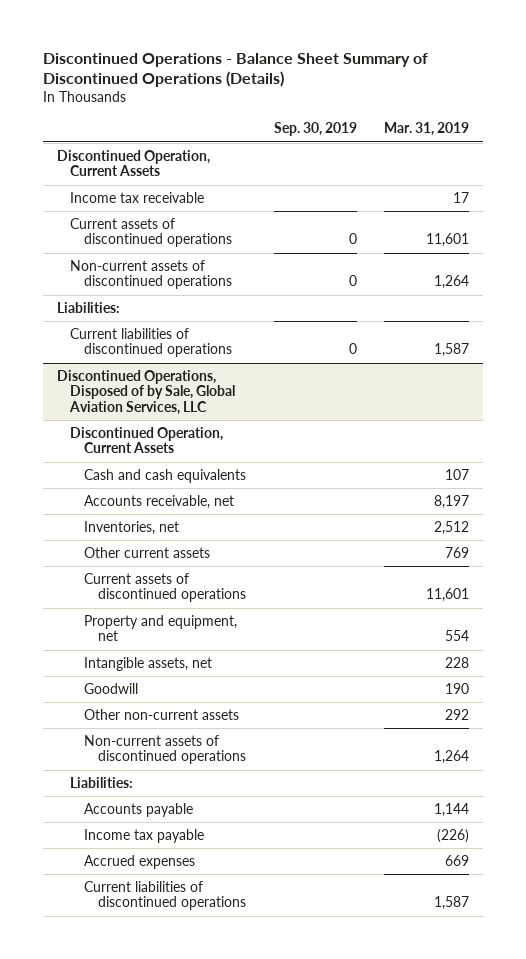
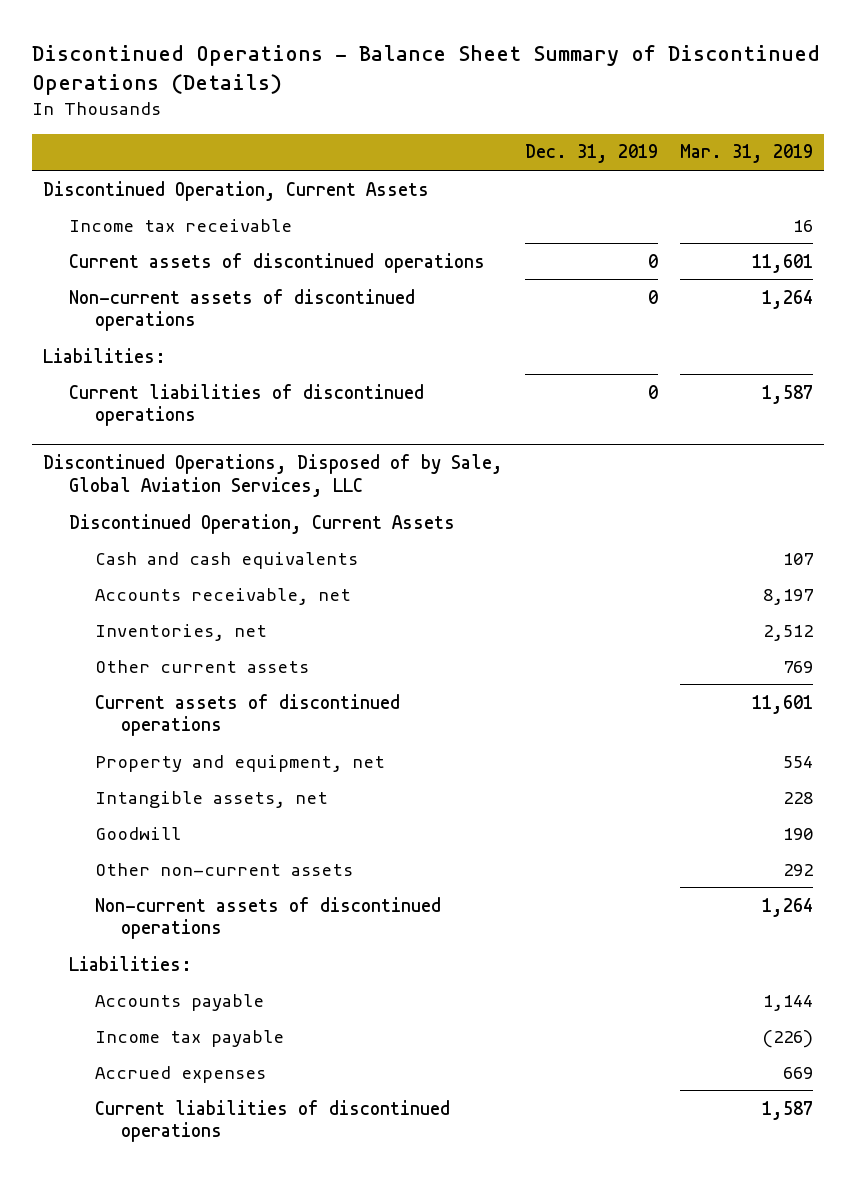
- | Sep. 30, 2019 | Mar. 31, 2019
+ | Dec. 31, 2019 | Mar. 31, 2019
- Income tax receivable | | 17
+ Income tax receivable | | 16

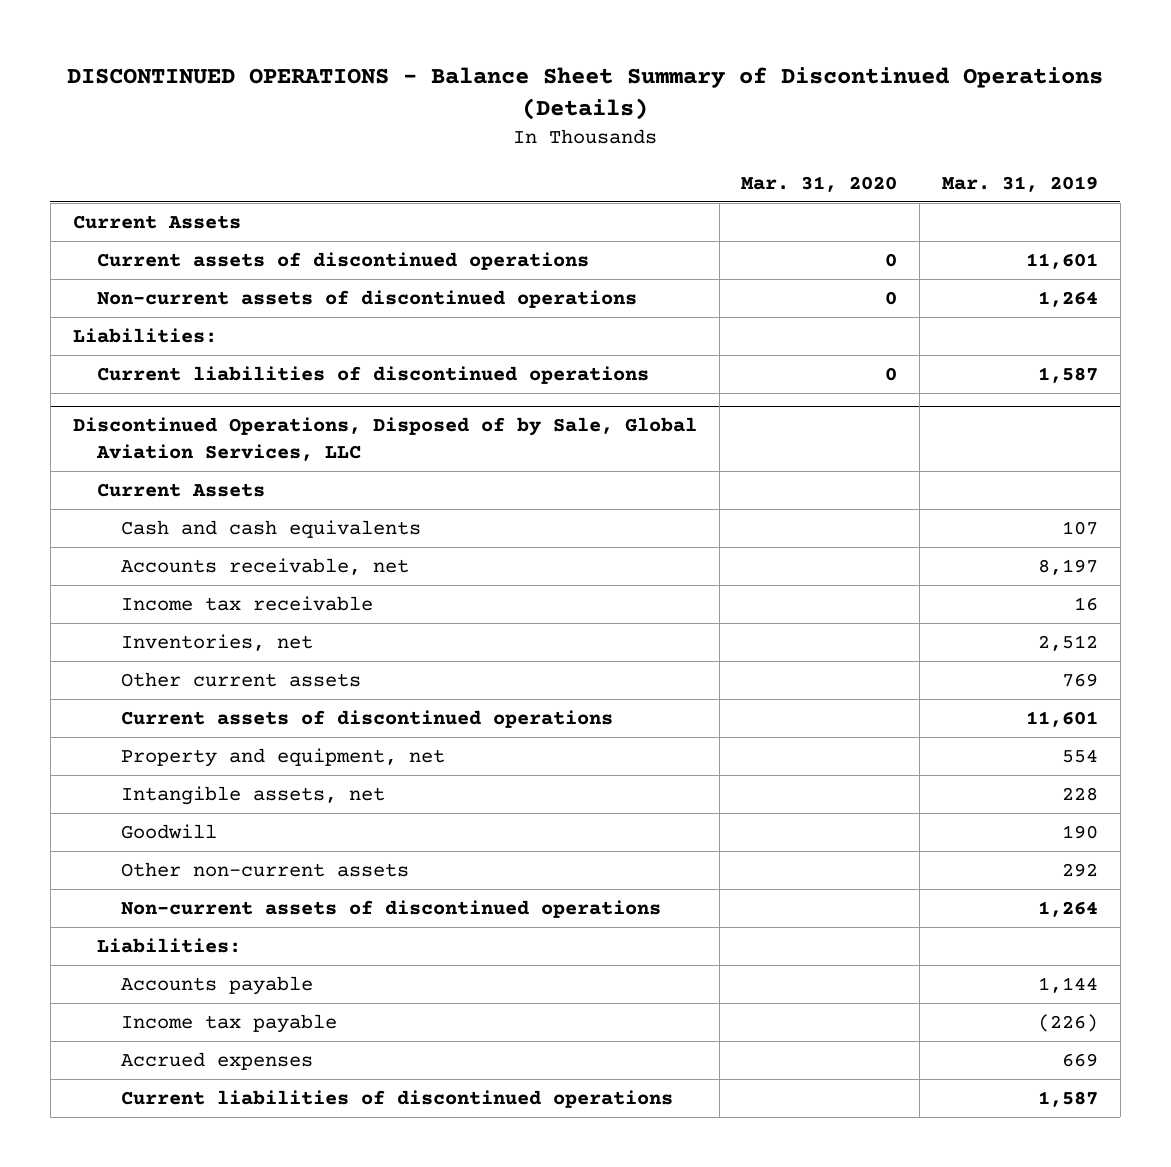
- Discontinued Operations - Balance Sheet Summary of Discontinued Operations (Details)
+ DISCONTINUED OPERATIONS - Balance Sheet Summary of Discontinued Operations (Details)
- | Dec. 31, 2019 | Mar. 31, 2019
+ | Mar. 31, 2020 | Mar. 31, 2019
- Discontinued Operation, Current Assets
- Income tax receivable | | 16
+ Current Assets
@ Discontinued Operations, Disposed of by Sale, Global Aviation Services, LLC
- Discontinued Operation, Current Assets
+ Current Assets
+ Income tax receivable | | 16

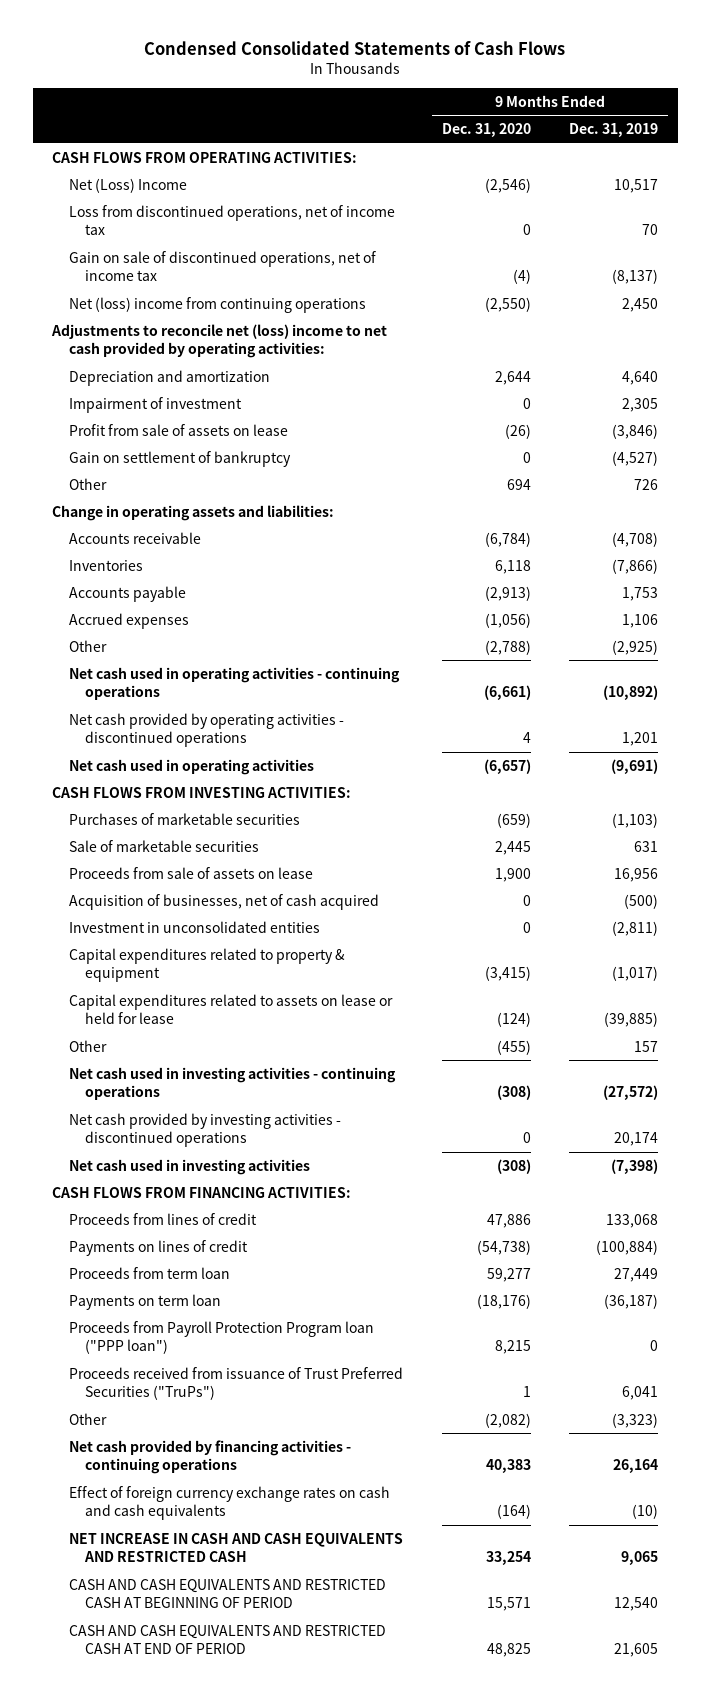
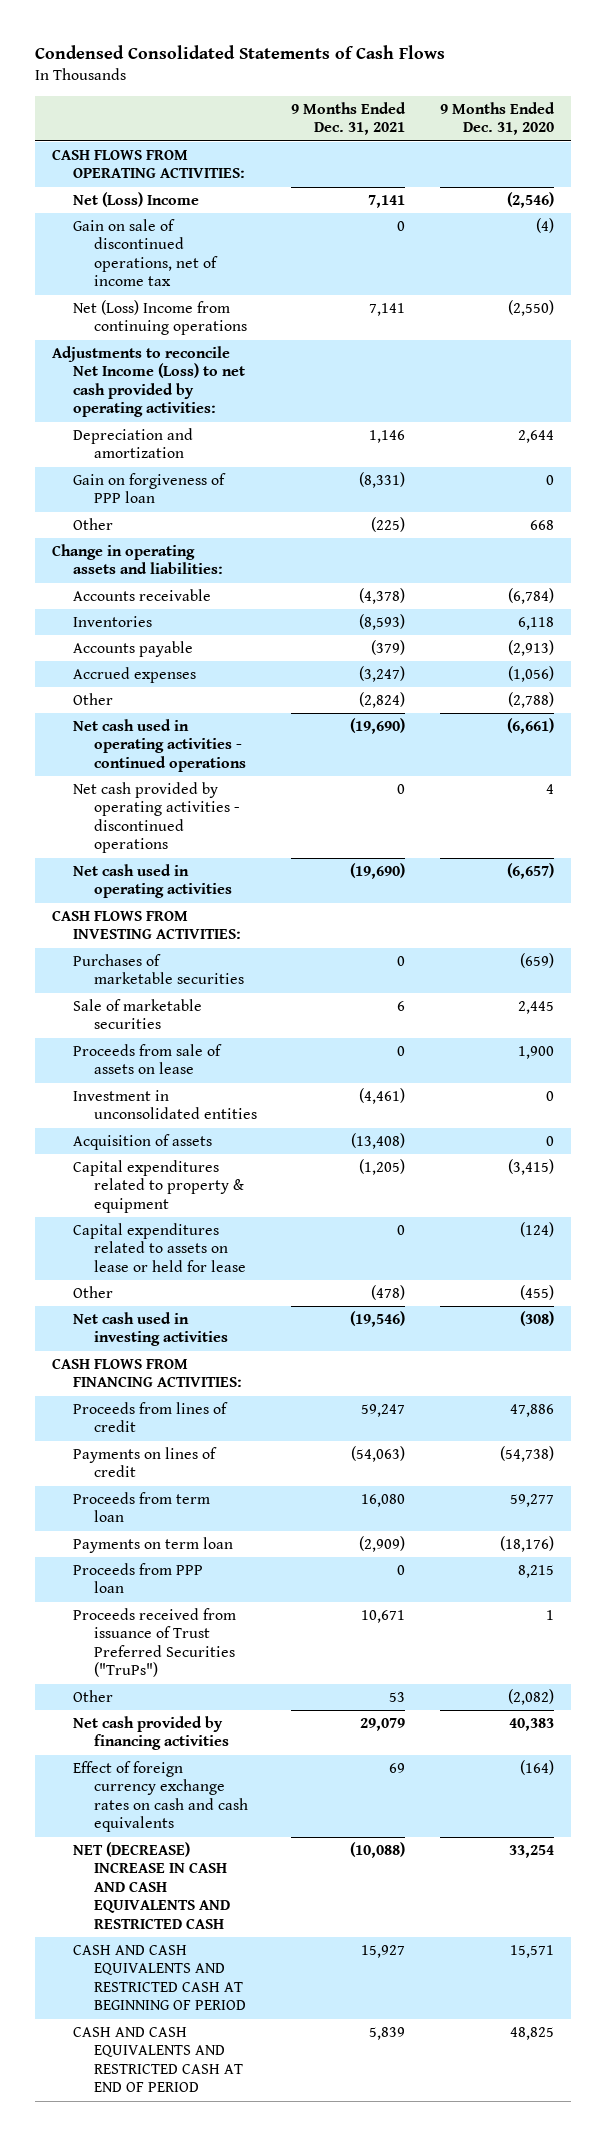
- | 9 Months Ended Dec. 31, 2020 | 9 Months Ended Dec. 31, 2019
+ | 9 Months Ended Dec. 31, 2021 | 9 Months Ended Dec. 31, 2020
- Loss from discontinued operations, net of income tax | 0 | 70
- Net (loss) income from continuing operations | (2,550) | 2,450
- Adjustments to reconcile net (loss) income to net cash provided by operating activities:
+ Net (Loss) Income from continuing operations | 7,141 | (2,550)
+ Adjustments to reconcile Net Income (Loss) to net cash provided by operating activities:
- Impairment of investment | 0 | 2,305
- Profit from sale of assets on lease | (26) | (3,846)
- Gain on settlement of bankruptcy | 0 | (4,527)
- Other | 694 | 726
+ Gain on forgiveness of PPP loan | (8,331) | 0
+ Other | (225) | 668
- Net cash used in operating activities - continuing operations | (6,661) | (10,892)
+ Net cash used in operating activities - continued operations | (19,690) | (6,661)
- Acquisition of businesses, net of cash acquired | 0 | (500)
+ Acquisition of assets | (13,408) | 0
- Net cash used in investing activities - continuing operations | (308) | (27,572)
- Net cash provided by investing activities - discontinued operations | 0 | 20,174
- Proceeds from Payroll Protection Program loan ("PPP loan") | 8,215 | 0
+ Proceeds from PPP loan | 0 | 8,215
- Net cash provided by financing activities - continuing operations | 40,383 | 26,164
+ Net cash provided by financing activities | 29,079 | 40,383
- NET INCREASE IN CASH AND CASH EQUIVALENTS AND RESTRICTED CASH | 33,254 | 9,065
+ NET (DECREASE) INCREASE IN CASH AND CASH EQUIVALENTS AND RESTRICTED CASH | (10,088) | 33,254

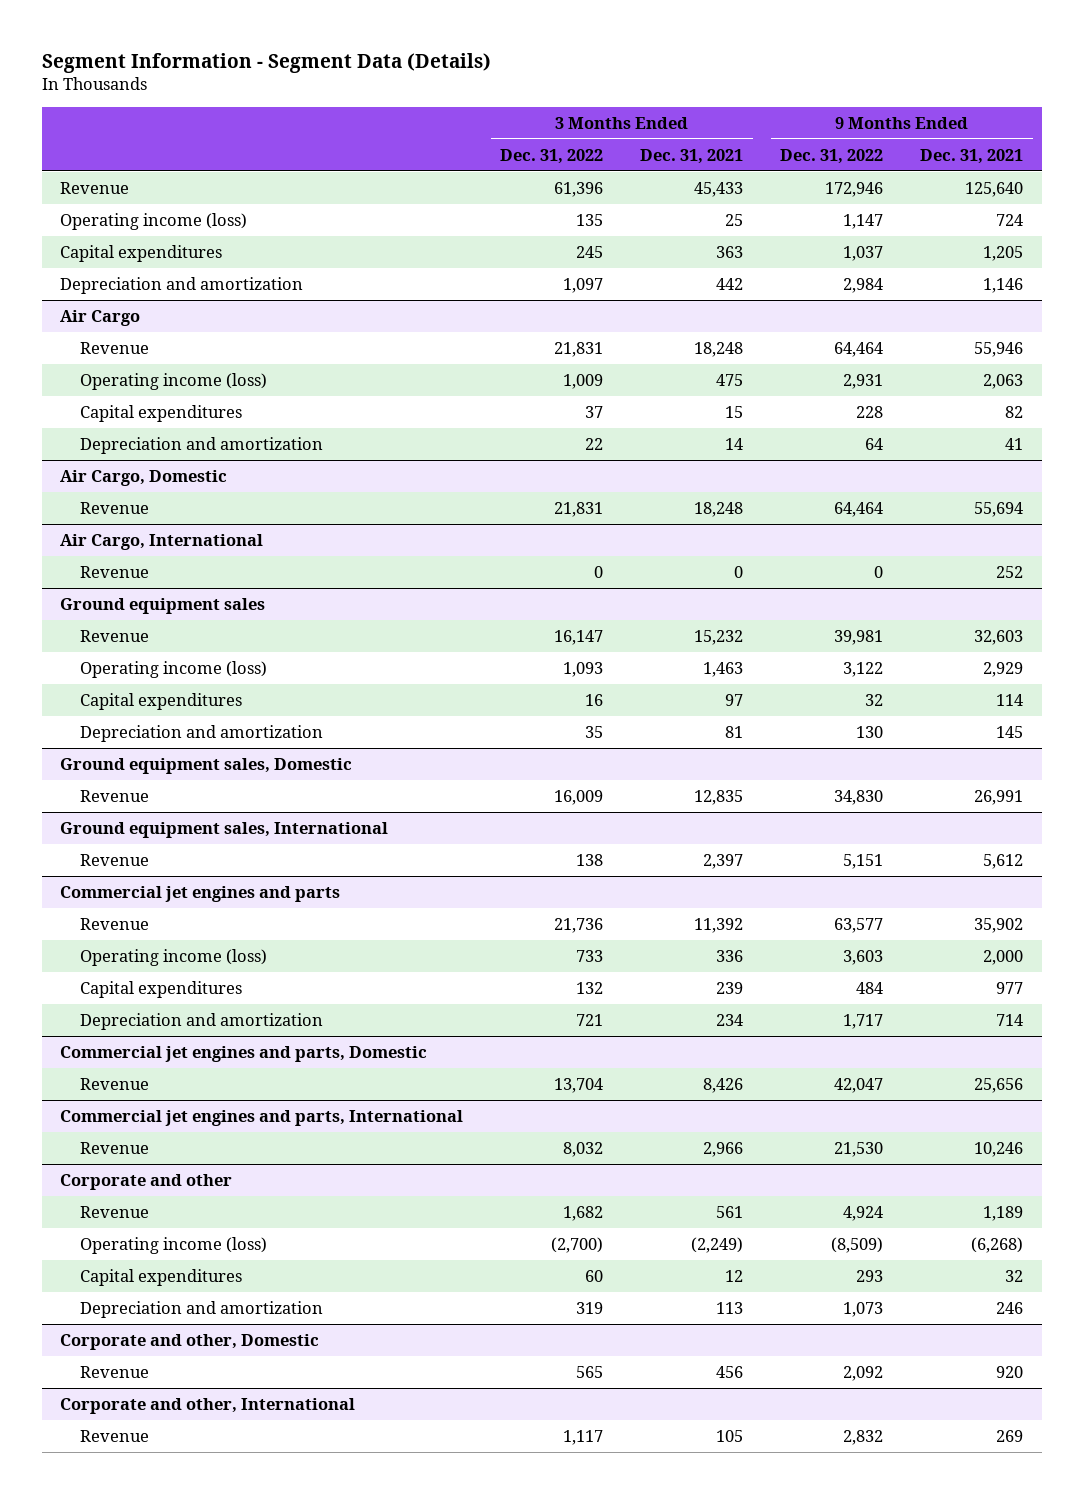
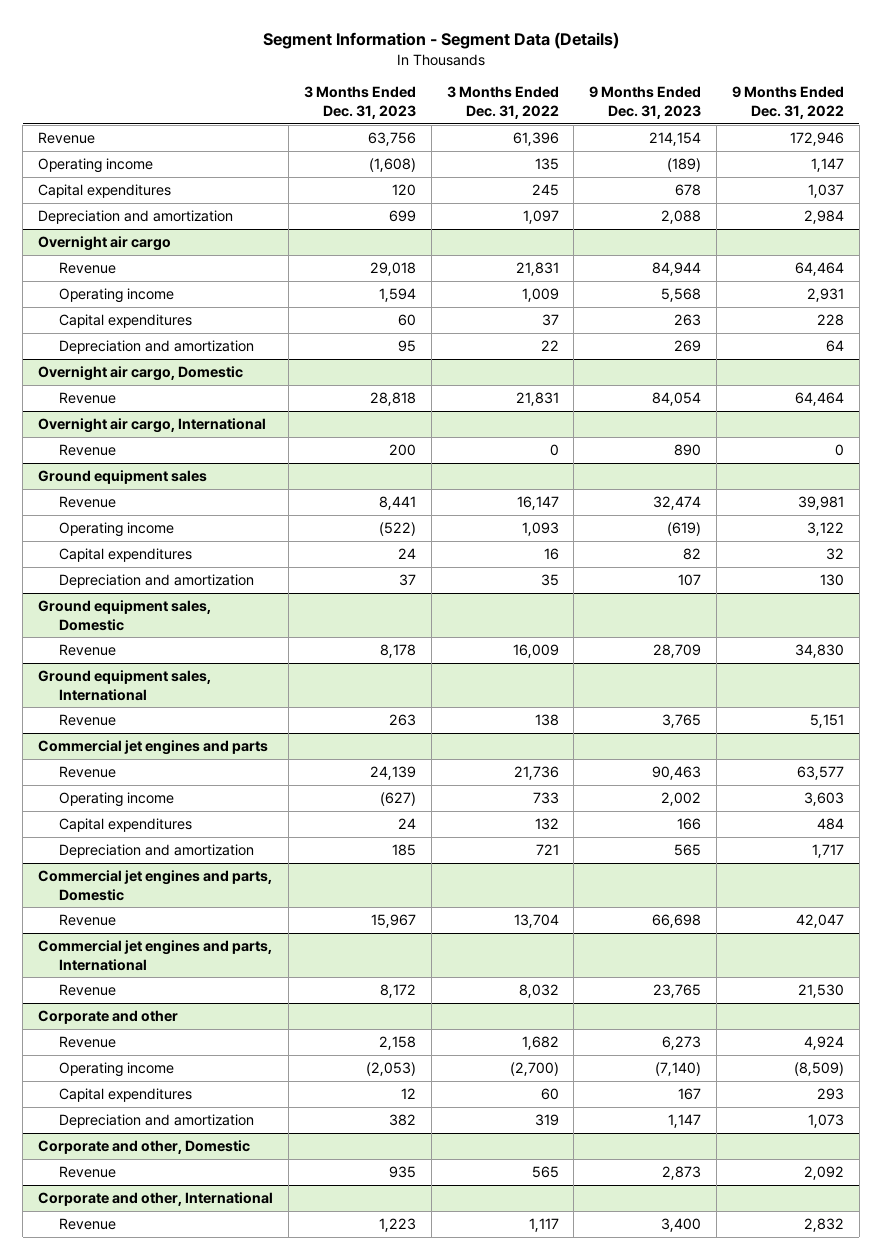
- | 3 Months Ended Dec. 31, 2022 | 3 Months Ended Dec. 31, 2021 | 9 Months Ended Dec. 31, 2022 | 9 Months Ended Dec. 31, 2021
+ | 3 Months Ended Dec. 31, 2023 | 3 Months Ended Dec. 31, 2022 | 9 Months Ended Dec. 31, 2023 | 9 Months Ended Dec. 31, 2022
- Operating income (loss) | 135 | 25 | 1,147 | 724
+ Operating income | (1,608) | 135 | (189) | 1,147
- Air Cargo
+ Overnight air cargo
- Operating income (loss) | 1,009 | 475 | 2,931 | 2,063
+ Operating income | 1,594 | 1,009 | 5,568 | 2,931
- Air Cargo, Domestic
+ Overnight air cargo, Domestic
- Air Cargo, International
+ Overnight air cargo, International
@ Ground equipment sales
- Operating income (loss) | 1,093 | 1,463 | 3,122 | 2,929
+ Operating income | (522) | 1,093 | (619) | 3,122
@ Commercial jet engines and parts
- Operating income (loss) | 733 | 336 | 3,603 | 2,000
+ Operating income | (627) | 733 | 2,002 | 3,603
@ Corporate and other
- Operating income (loss) | (2,700) | (2,249) | (8,509) | (6,268)
+ Operating income | (2,053) | (2,700) | (7,140) | (8,509)

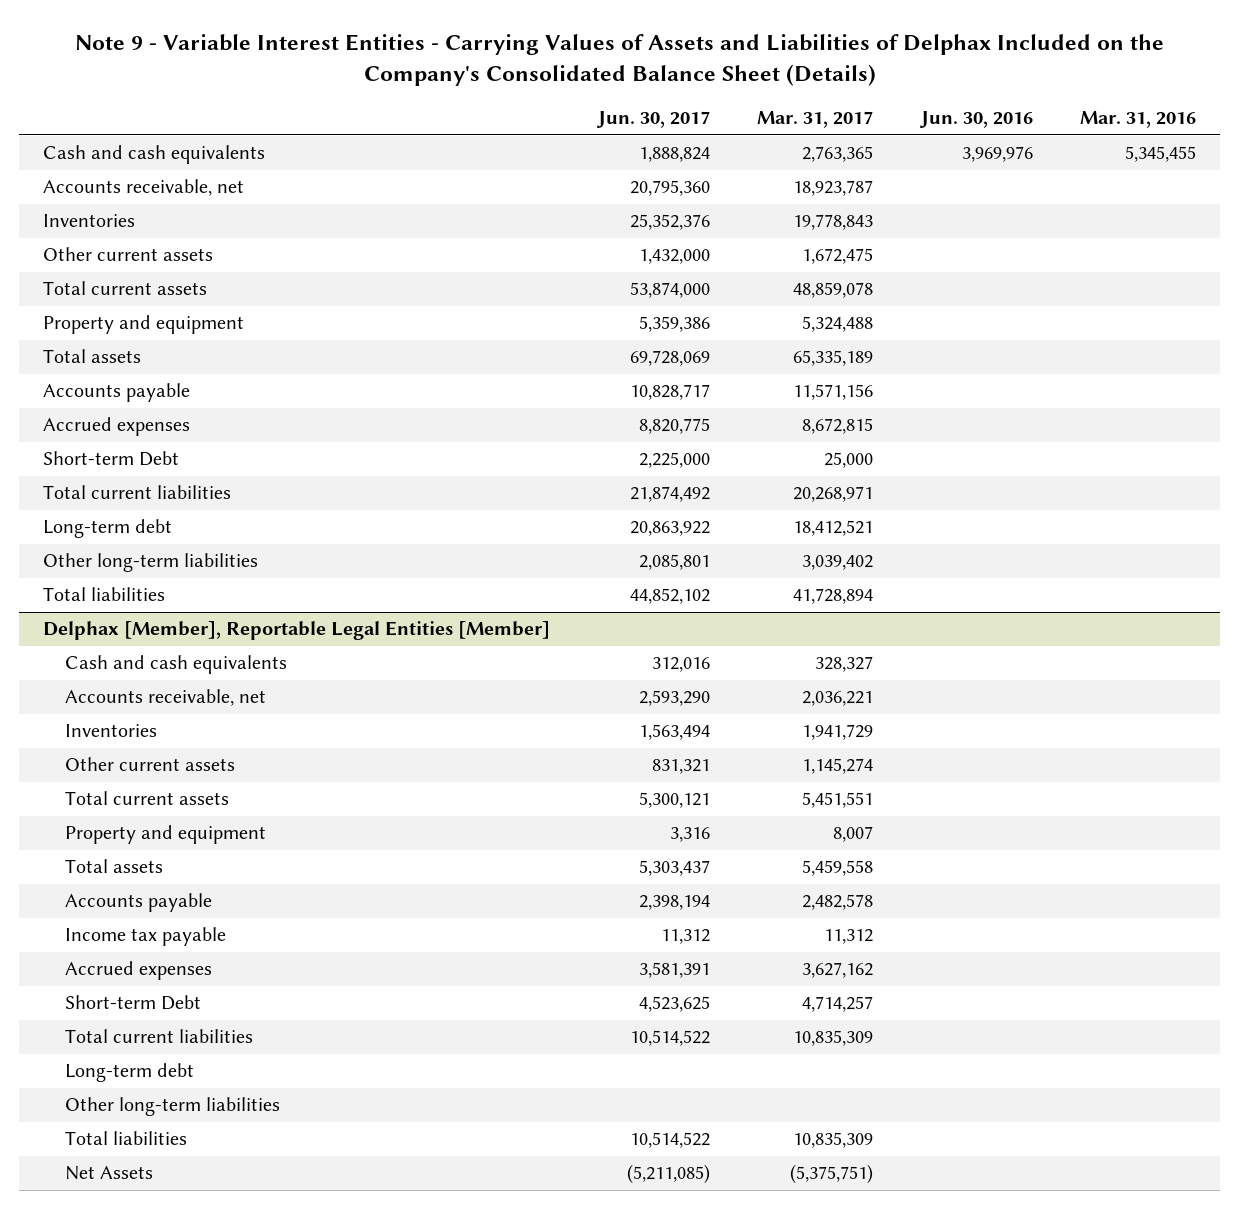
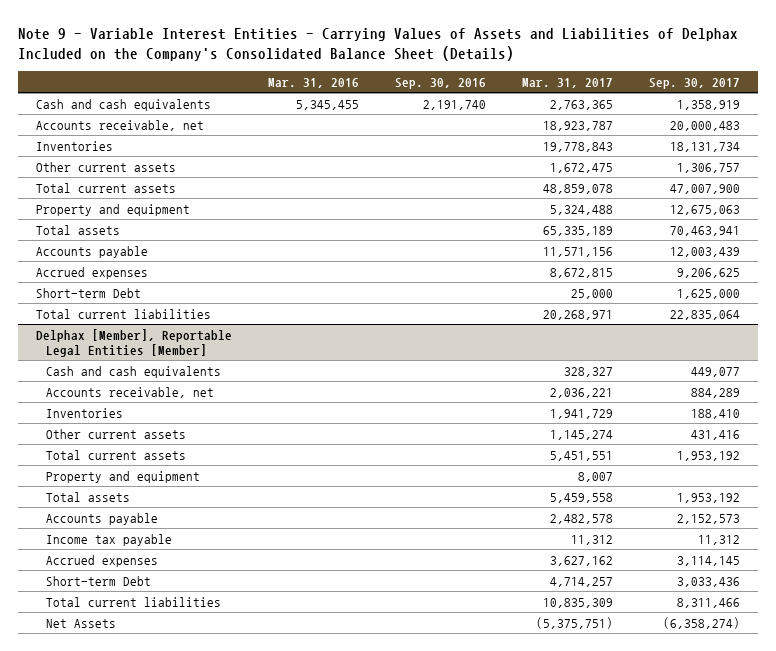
- | Jun. 30, 2017 | Mar. 31, 2017 | Jun. 30, 2016 | Mar. 31, 2016
+ | Mar. 31, 2016 | Sep. 30, 2016 | Mar. 31, 2017 | Sep. 30, 2017
- Long-term debt | 20,863,922 | 18,412,521 | |
- Other long-term liabilities | 2,085,801 | 3,039,402 | |
- Total liabilities | 44,852,102 | 41,728,894 | |
@ Delphax [Member], Reportable Legal Entities [Member]
- Long-term debt
- Other long-term liabilities
- Total liabilities | 10,514,522 | 10,835,309 | |

